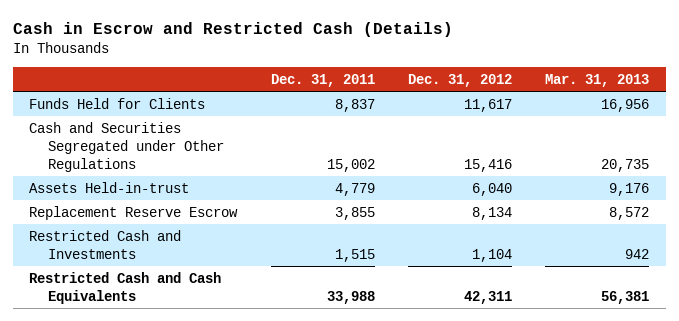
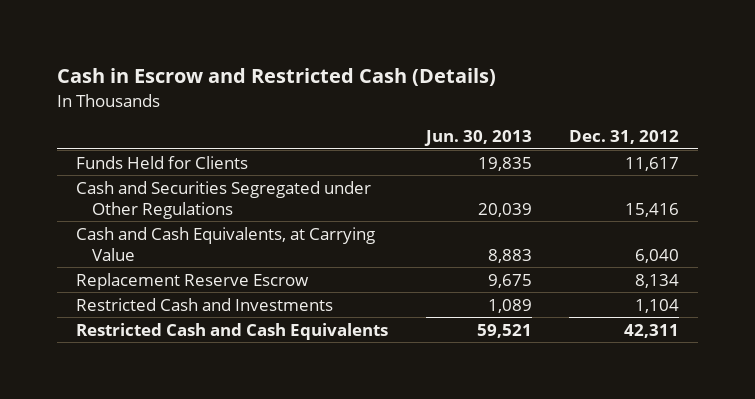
- | Dec. 31, 2011 | Dec. 31, 2012 | Mar. 31, 2013
+ | Jun. 30, 2013 | Dec. 31, 2012
- Assets Held-in-trust | 4,779 | 6,040 | 9,176
+ Cash and Cash Equivalents, at Carrying Value | 8,883 | 6,040

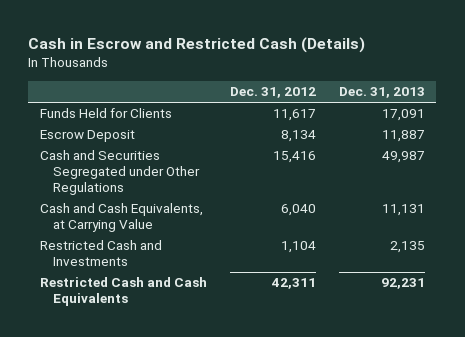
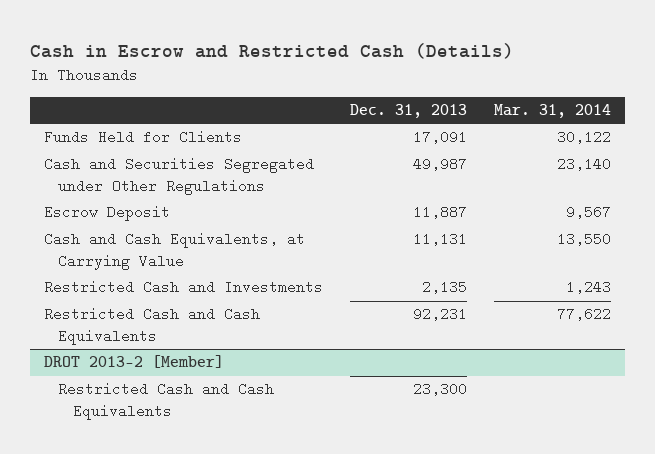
- | Dec. 31, 2012 | Dec. 31, 2013
+ | Dec. 31, 2013 | Mar. 31, 2014
moved down: Escrow Deposit | 11,887 | 9,567
+ DROT 2013-2 [Member]
+ Restricted Cash and Cash Equivalents | 23,300 |

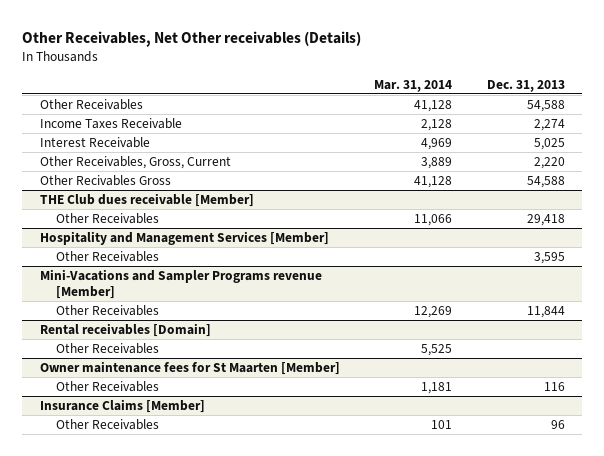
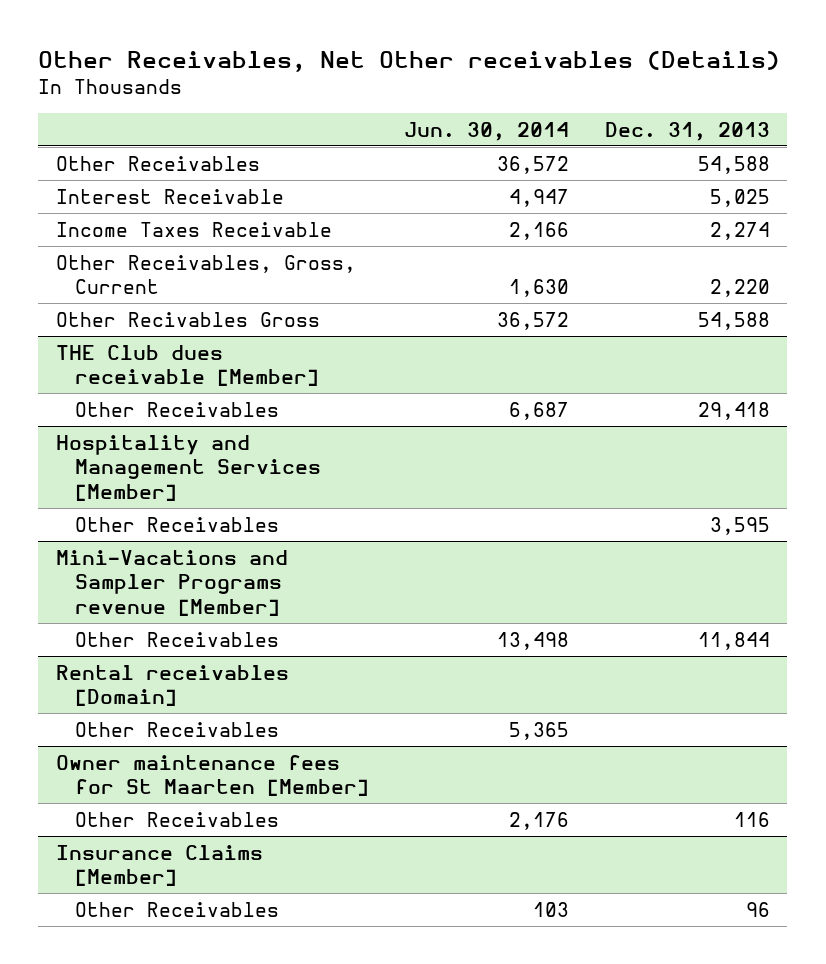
- | Mar. 31, 2014 | Dec. 31, 2013
+ | Jun. 30, 2014 | Dec. 31, 2013
moved down: Income Taxes Receivable | 2,166 | 2,274

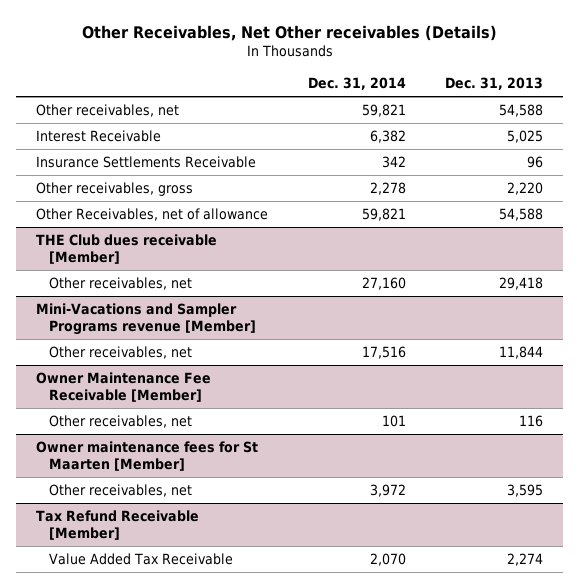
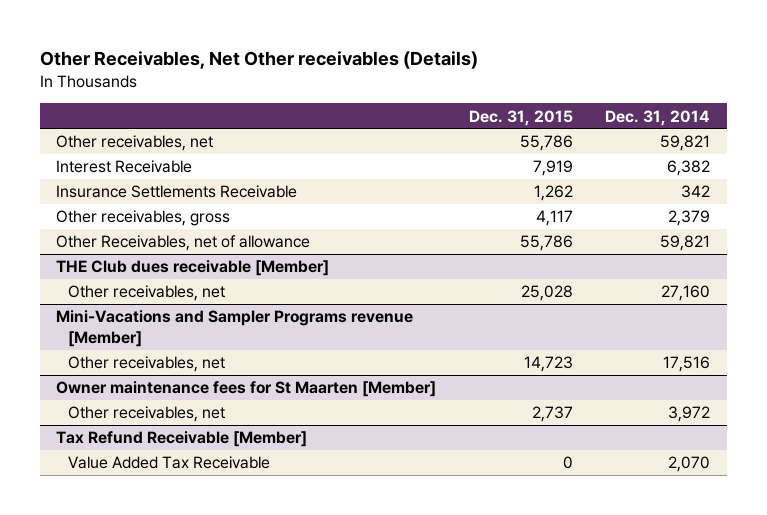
- | Dec. 31, 2014 | Dec. 31, 2013
+ | Dec. 31, 2015 | Dec. 31, 2014
- Other receivables, gross | 2,278 | 2,220
+ Other receivables, gross | 4,117 | 2,379
- Owner Maintenance Fee Receivable [Member]
- Other receivables, net | 101 | 116

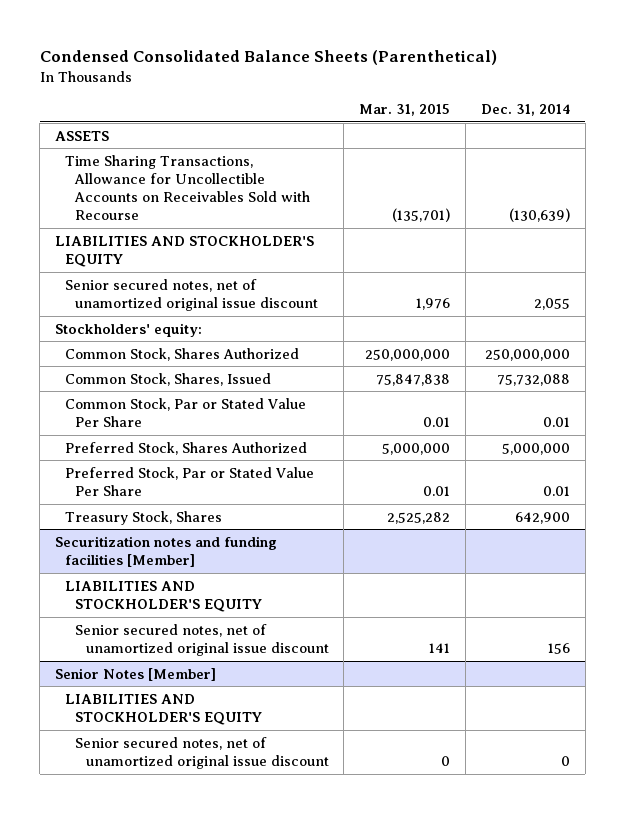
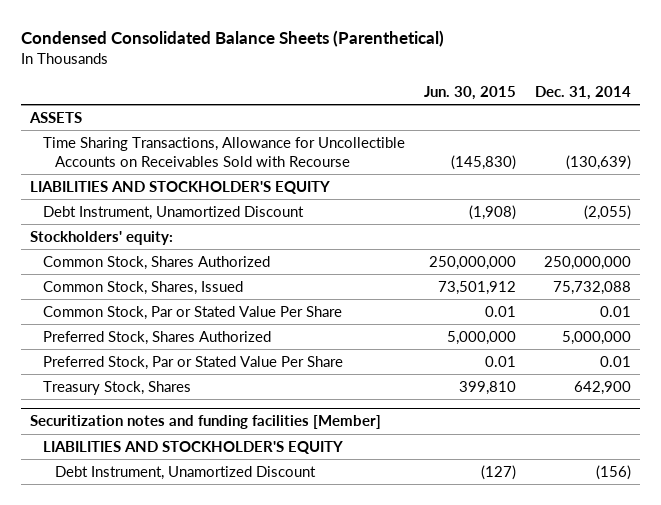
- | Mar. 31, 2015 | Dec. 31, 2014
+ | Jun. 30, 2015 | Dec. 31, 2014
- Senior secured notes, net of unamortized original issue discount | 1,976 | 2,055
+ Debt Instrument, Unamortized Discount | (1,908) | (2,055)
@ Securitization notes and funding facilities [Member]
- Senior secured notes, net of unamortized original issue discount | 141 | 156
- Senior Notes [Member]
- LIABILITIES AND STOCKHOLDER'S EQUITY
- Senior secured notes, net of unamortized original issue discount | 0 | 0
@ Securitization notes and funding facilities [Member]
+ Debt Instrument, Unamortized Discount | (127) | (156)

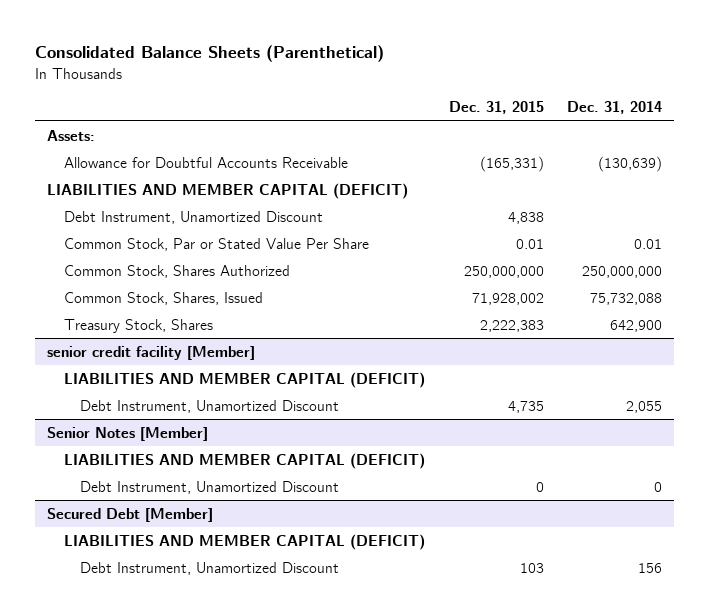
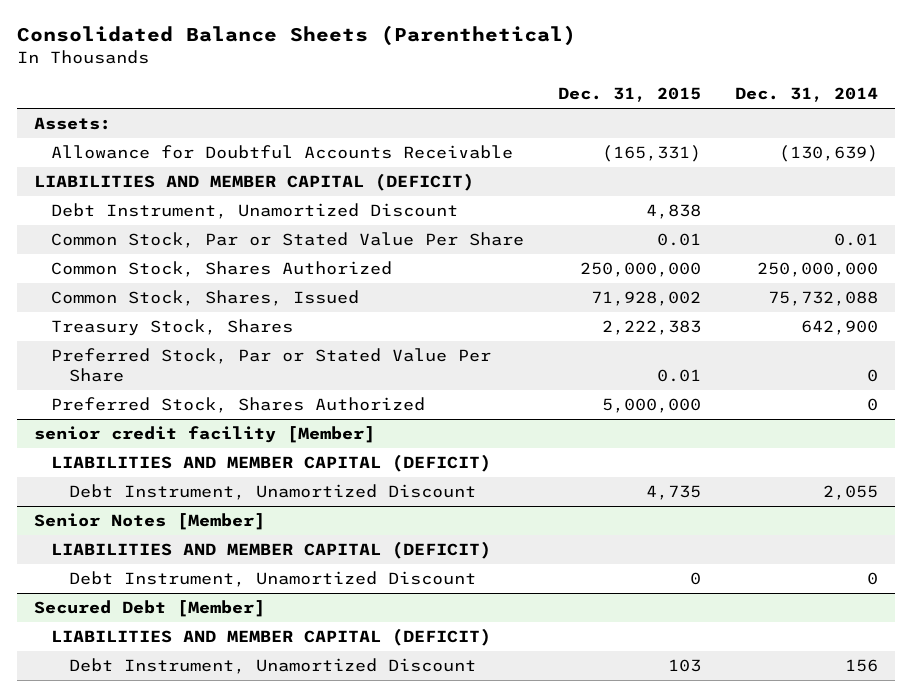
+ Preferred Stock, Par or Stated Value Per Share | 0.01 | 0
+ Preferred Stock, Shares Authorized | 5,000,000 | 0

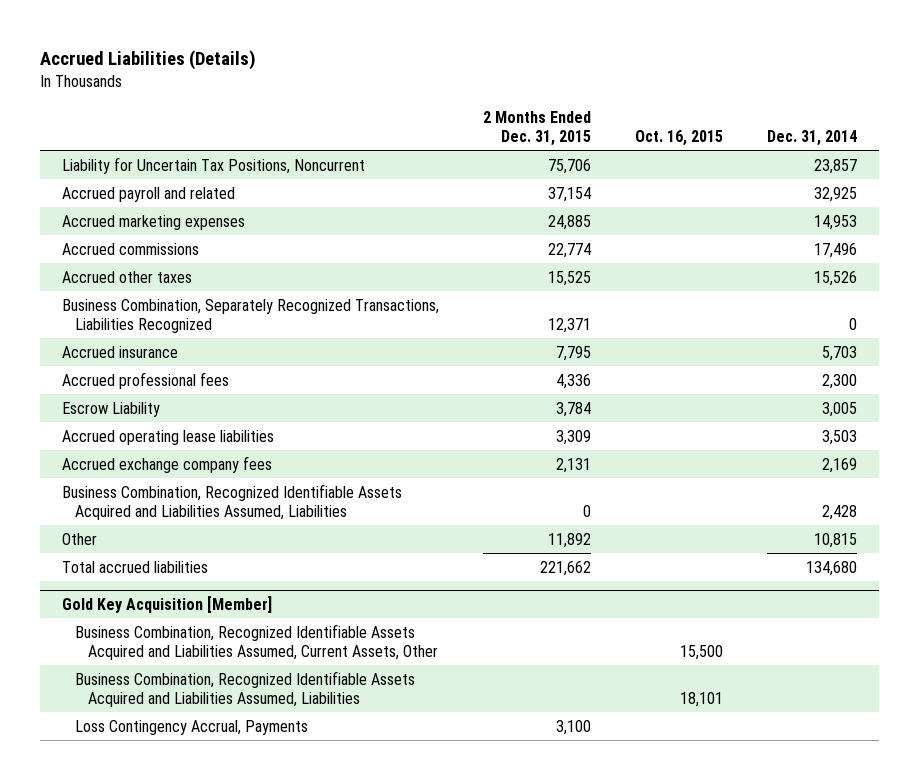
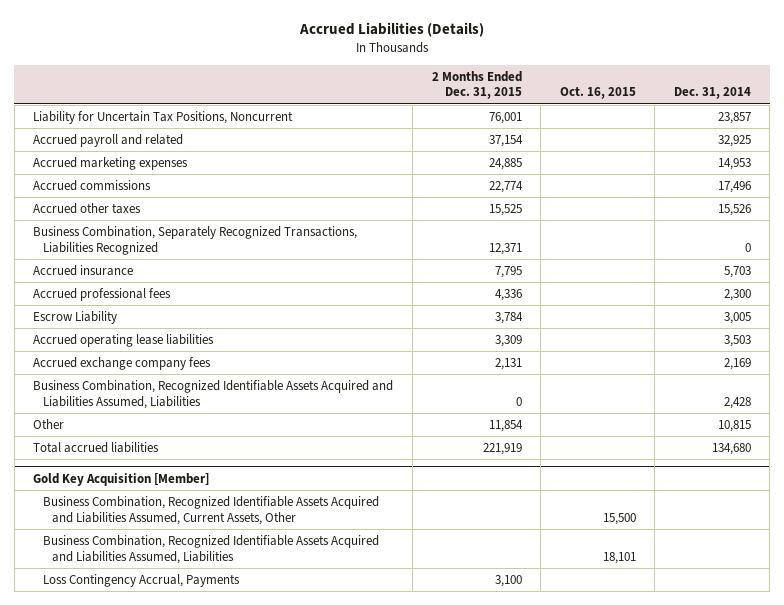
- Liability for Uncertain Tax Positions, Noncurrent | 75,706 | | 23,857
+ Liability for Uncertain Tax Positions, Noncurrent | 76,001 | | 23,857
- Other | 11,892 | | 10,815
- Total accrued liabilities | 221,662 | | 134,680
+ Other | 11,854 | | 10,815
+ Total accrued liabilities | 221,919 | | 134,680

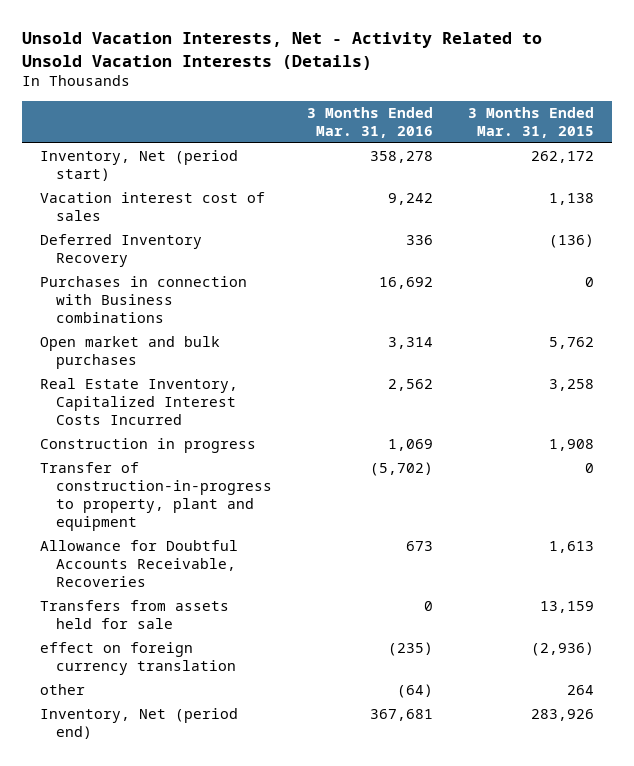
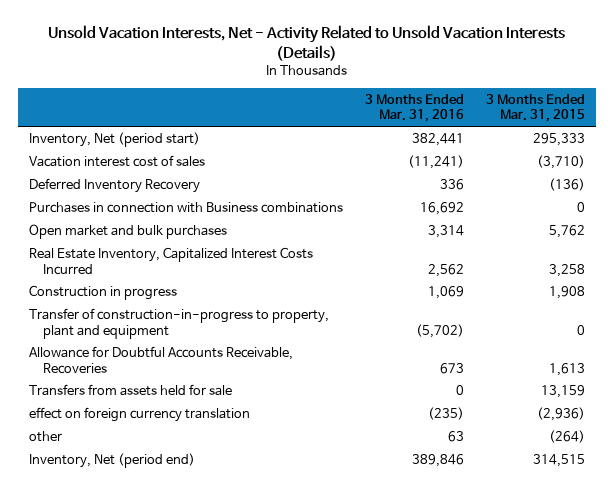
- Inventory, Net (period start) | 358,278 | 262,172
- Vacation interest cost of sales | 9,242 | 1,138
+ Inventory, Net (period start) | 382,441 | 295,333
+ Vacation interest cost of sales | (11,241) | (3,710)
- other | (64) | 264
- Inventory, Net (period end) | 367,681 | 283,926
+ other | 63 | (264)
+ Inventory, Net (period end) | 389,846 | 314,515

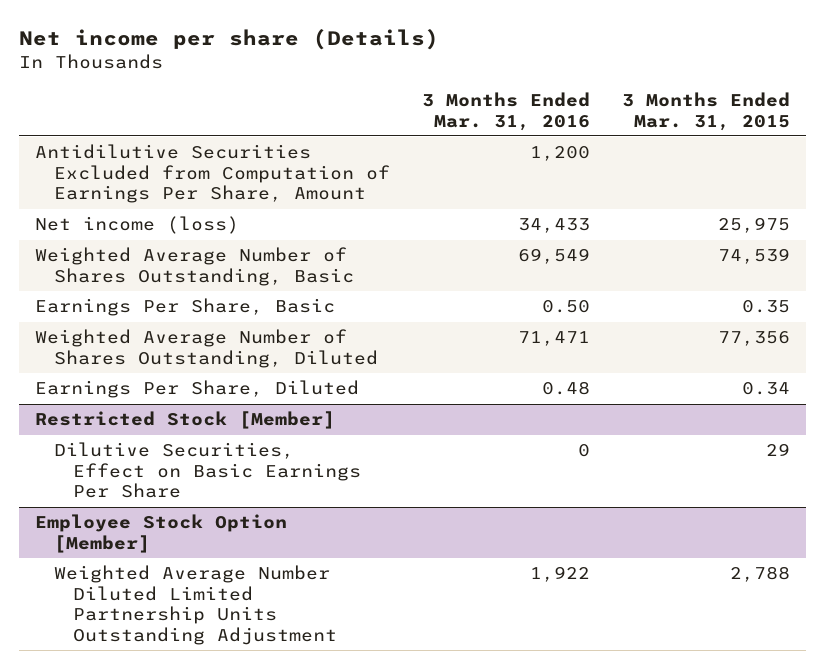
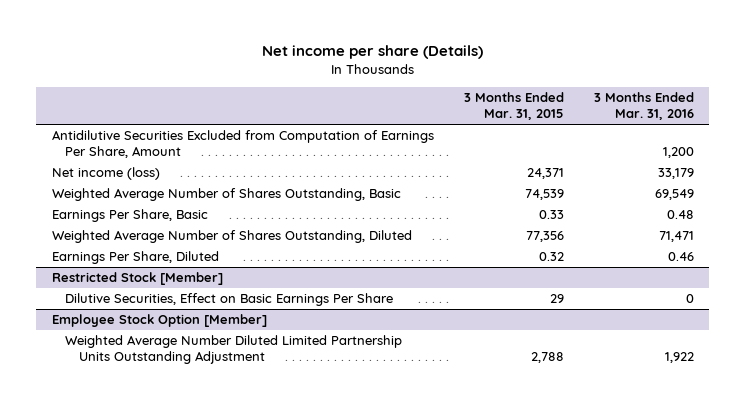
- | 3 Months Ended Mar. 31, 2016 | 3 Months Ended Mar. 31, 2015
+ | 3 Months Ended Mar. 31, 2015 | 3 Months Ended Mar. 31, 2016
- Net income (loss) | 34,433 | 25,975
+ Net income (loss) | 24,371 | 33,179
- Earnings Per Share, Basic | 0.50 | 0.35
+ Earnings Per Share, Basic | 0.33 | 0.48
- Earnings Per Share, Diluted | 0.48 | 0.34
+ Earnings Per Share, Diluted | 0.32 | 0.46

